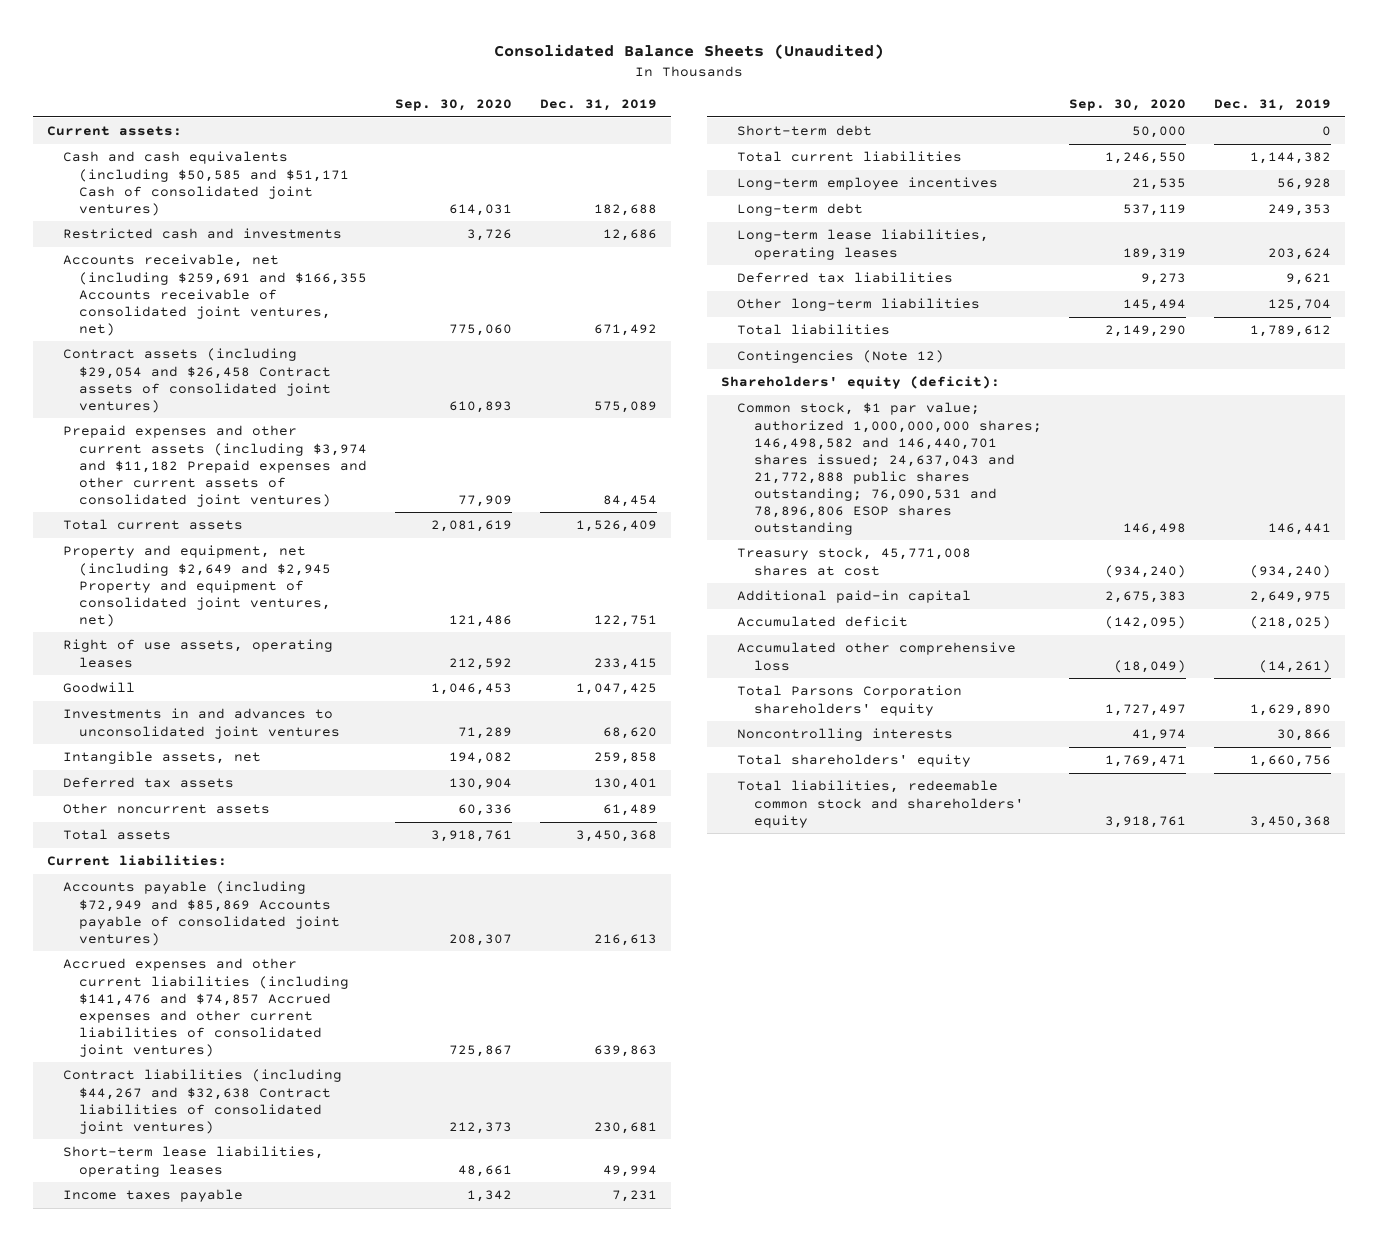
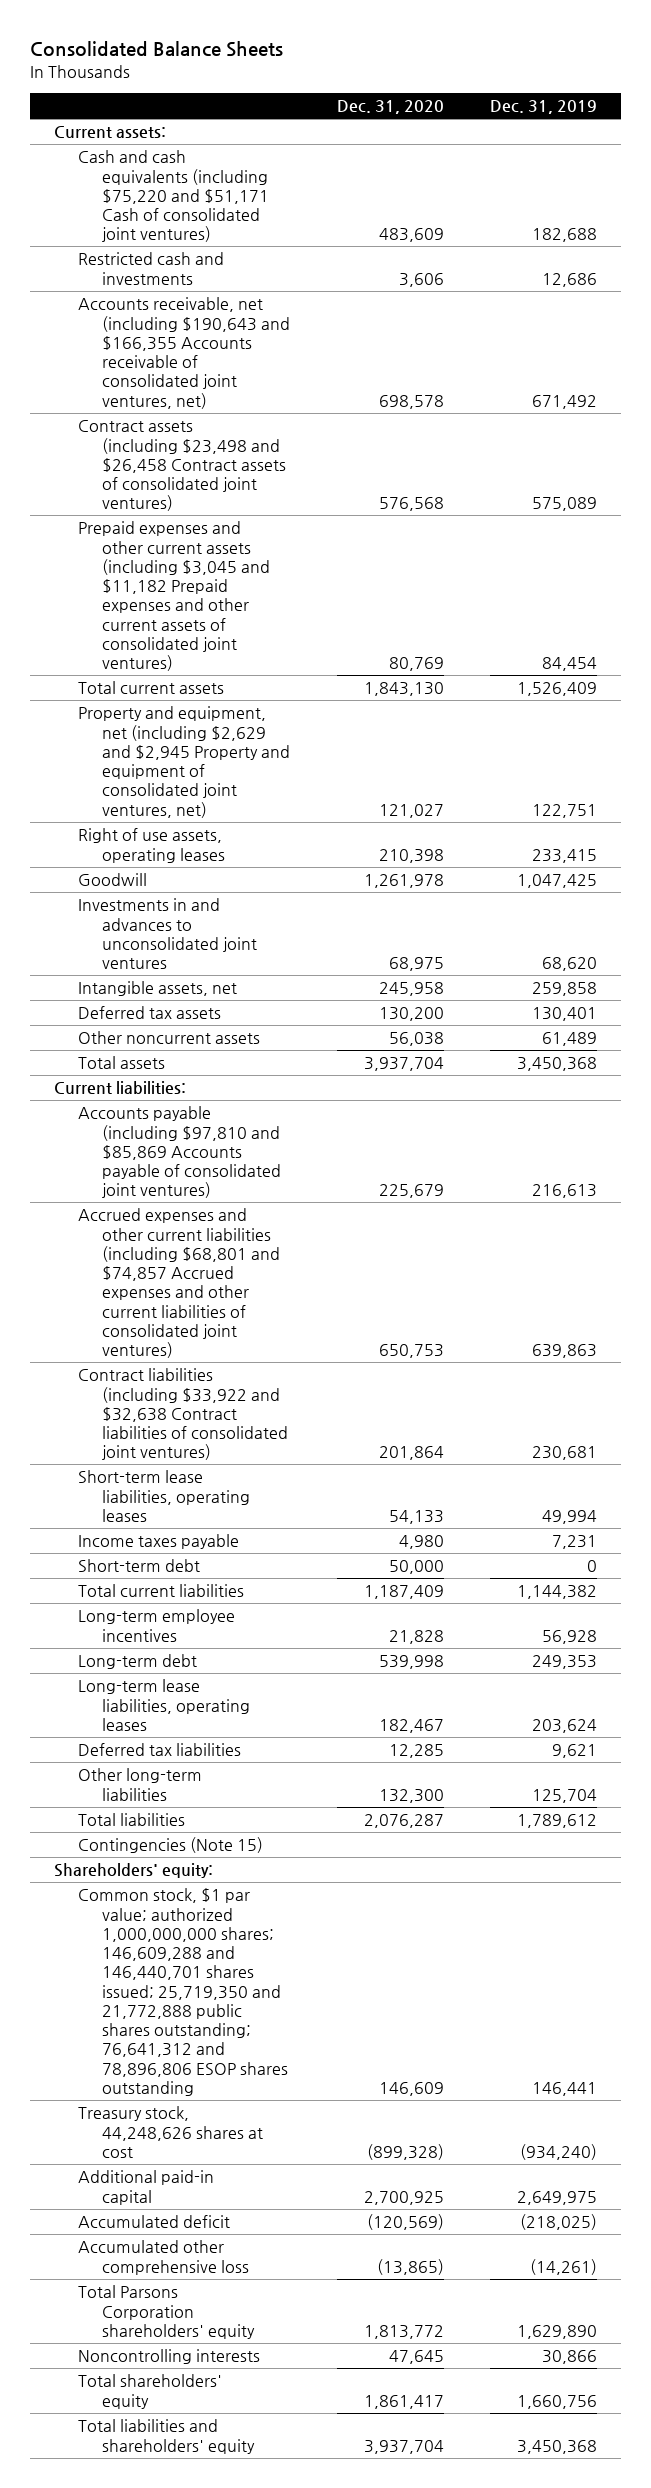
- Consolidated Balance Sheets (Unaudited)
+ Consolidated Balance Sheets
- | Sep. 30, 2020 | Dec. 31, 2019
+ | Dec. 31, 2020 | Dec. 31, 2019
- Cash and cash equivalents (including $50,585 and $51,171 Cash of consolidated joint ventures) | 614,031 | 182,688
+ Cash and cash equivalents (including $75,220 and $51,171 Cash of consolidated joint ventures) | 483,609 | 182,688
- Accounts receivable, net (including $259,691 and $166,355 Accounts receivable of consolidated joint ventures, net) | 775,060 | 671,492
- Contract assets (including $29,054 and $26,458 Contract assets of consolidated joint ventures) | 610,893 | 575,089
- Prepaid expenses and other current assets (including $3,974 and $11,182 Prepaid expenses and other current assets of consolidated joint ventures) | 77,909 | 84,454
+ Accounts receivable, net (including $190,643 and $166,355 Accounts receivable of consolidated joint ventures, net) | 698,578 | 671,492
+ Contract assets (including $23,498 and $26,458 Contract assets of consolidated joint ventures) | 576,568 | 575,089
+ Prepaid expenses and other current assets (including $3,045 and $11,182 Prepaid expenses and other current assets of consolidated joint ventures) | 80,769 | 84,454
- Property and equipment, net (including $2,649 and $2,945 Property and equipment of consolidated joint ventures, net) | 121,486 | 122,751
+ Property and equipment, net (including $2,629 and $2,945 Property and equipment of consolidated joint ventures, net) | 121,027 | 122,751
- Accounts payable (including $72,949 and $85,869 Accounts payable of consolidated joint ventures) | 208,307 | 216,613
- Accrued expenses and other current liabilities (including $141,476 and $74,857 Accrued expenses and other current liabilities of consolidated joint ventures) | 725,867 | 639,863
- Contract liabilities (including $44,267 and $32,638 Contract liabilities of consolidated joint ventures) | 212,373 | 230,681
+ Accounts payable (including $97,810 and $85,869 Accounts payable of consolidated joint ventures) | 225,679 | 216,613
+ Accrued expenses and other current liabilities (including $68,801 and $74,857 Accrued expenses and other current liabilities of consolidated joint ventures) | 650,753 | 639,863
+ Contract liabilities (including $33,922 and $32,638 Contract liabilities of consolidated joint ventures) | 201,864 | 230,681
- Contingencies (Note 12)
- Shareholders' equity (deficit):
- Common stock, $1 par value; authorized 1,000,000,000 shares; 146,498,582 and 146,440,701 shares issued; 24,637,043 and 21,772,888 public shares outstanding; 76,090,531 and 78,896,806 ESOP shares outstanding | 146,498 | 146,441
- Treasury stock, 45,771,008 shares at cost | (934,240) | (934,240)
+ Contingencies (Note 15)
+ Shareholders' equity:
+ Common stock, $1 par value; authorized 1,000,000,000 shares; 146,609,288 and 146,440,701 shares issued; 25,719,350 and 21,772,888 public shares outstanding; 76,641,312 and 78,896,806 ESOP shares outstanding | 146,609 | 146,441
+ Treasury stock, 44,248,626 shares at cost | (899,328) | (934,240)
- Total liabilities, redeemable common stock and shareholders' equity | 3,918,761 | 3,450,368
+ Total liabilities and shareholders' equity | 3,937,704 | 3,450,368

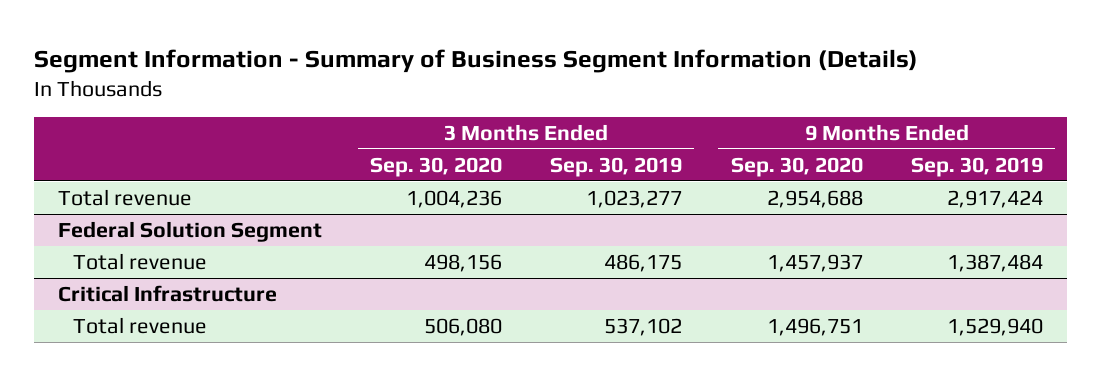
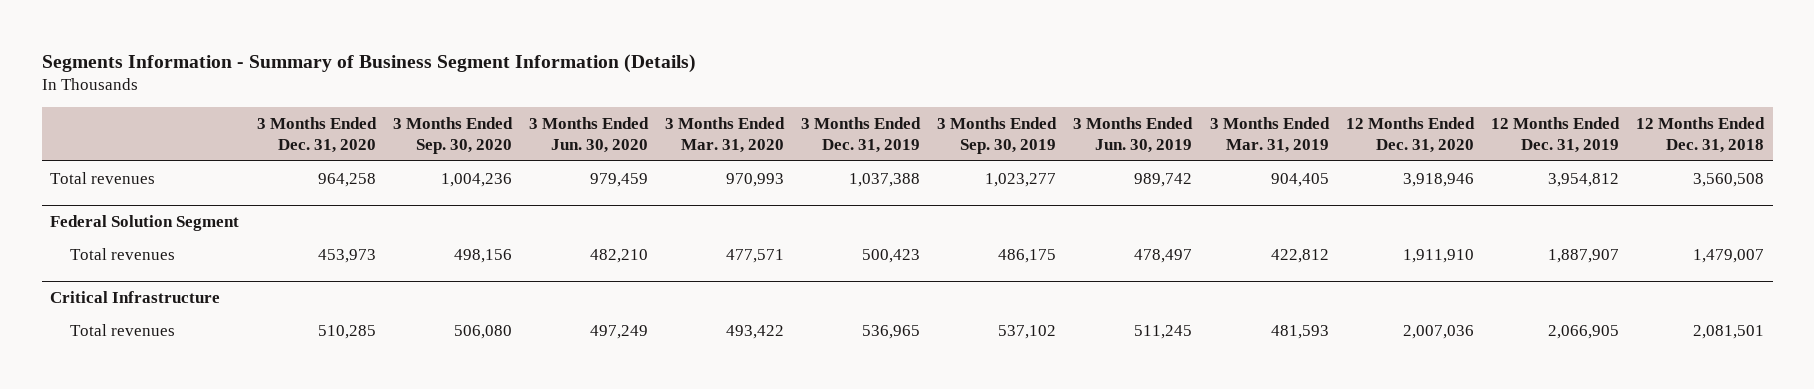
- Segment Information - Summary of Business Segment Information (Details)
+ Segments Information - Summary of Business Segment Information (Details)
- | 3 Months Ended Sep. 30, 2020 | 3 Months Ended Sep. 30, 2019 | 9 Months Ended Sep. 30, 2020 | 9 Months Ended Sep. 30, 2019
+ | 3 Months Ended Dec. 31, 2020 | 3 Months Ended Sep. 30, 2020 | 3 Months Ended Jun. 30, 2020 | 3 Months Ended Mar. 31, 2020 | 3 Months Ended Dec. 31, 2019 | 3 Months Ended Sep. 30, 2019 | 3 Months Ended Jun. 30, 2019 | 3 Months Ended Mar. 31, 2019 | 12 Months Ended Dec. 31, 2020 | 12 Months Ended Dec. 31, 2019 | 12 Months Ended Dec. 31, 2018
- Total revenue | 1,004,236 | 1,023,277 | 2,954,688 | 2,917,424
+ Total revenues | 964,258 | 1,004,236 | 979,459 | 970,993 | 1,037,388 | 1,023,277 | 989,742 | 904,405 | 3,918,946 | 3,954,812 | 3,560,508
@ Federal Solution Segment
- Total revenue | 498,156 | 486,175 | 1,457,937 | 1,387,484
+ Total revenues | 453,973 | 498,156 | 482,210 | 477,571 | 500,423 | 486,175 | 478,497 | 422,812 | 1,911,910 | 1,887,907 | 1,479,007
@ Critical Infrastructure
- Total revenue | 506,080 | 537,102 | 1,496,751 | 1,529,940
+ Total revenues | 510,285 | 506,080 | 497,249 | 493,422 | 536,965 | 537,102 | 511,245 | 481,593 | 2,007,036 | 2,066,905 | 2,081,501

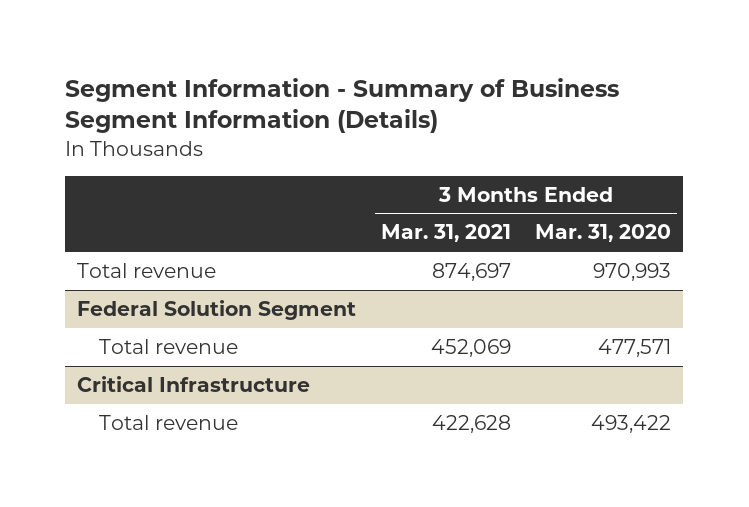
- Segments Information - Summary of Business Segment Information (Details)
+ Segment Information - Summary of Business Segment Information (Details)
- | 3 Months Ended Dec. 31, 2020 | 3 Months Ended Sep. 30, 2020 | 3 Months Ended Jun. 30, 2020 | 3 Months Ended Mar. 31, 2020 | 3 Months Ended Dec. 31, 2019 | 3 Months Ended Sep. 30, 2019 | 3 Months Ended Jun. 30, 2019 | 3 Months Ended Mar. 31, 2019 | 12 Months Ended Dec. 31, 2020 | 12 Months Ended Dec. 31, 2019 | 12 Months Ended Dec. 31, 2018
+ | 3 Months Ended Mar. 31, 2021 | 3 Months Ended Mar. 31, 2020
- Total revenues | 964,258 | 1,004,236 | 979,459 | 970,993 | 1,037,388 | 1,023,277 | 989,742 | 904,405 | 3,918,946 | 3,954,812 | 3,560,508
+ Total revenue | 874,697 | 970,993
@ Federal Solution Segment
- Total revenues | 453,973 | 498,156 | 482,210 | 477,571 | 500,423 | 486,175 | 478,497 | 422,812 | 1,911,910 | 1,887,907 | 1,479,007
+ Total revenue | 452,069 | 477,571
@ Critical Infrastructure
- Total revenues | 510,285 | 506,080 | 497,249 | 493,422 | 536,965 | 537,102 | 511,245 | 481,593 | 2,007,036 | 2,066,905 | 2,081,501
+ Total revenue | 422,628 | 493,422

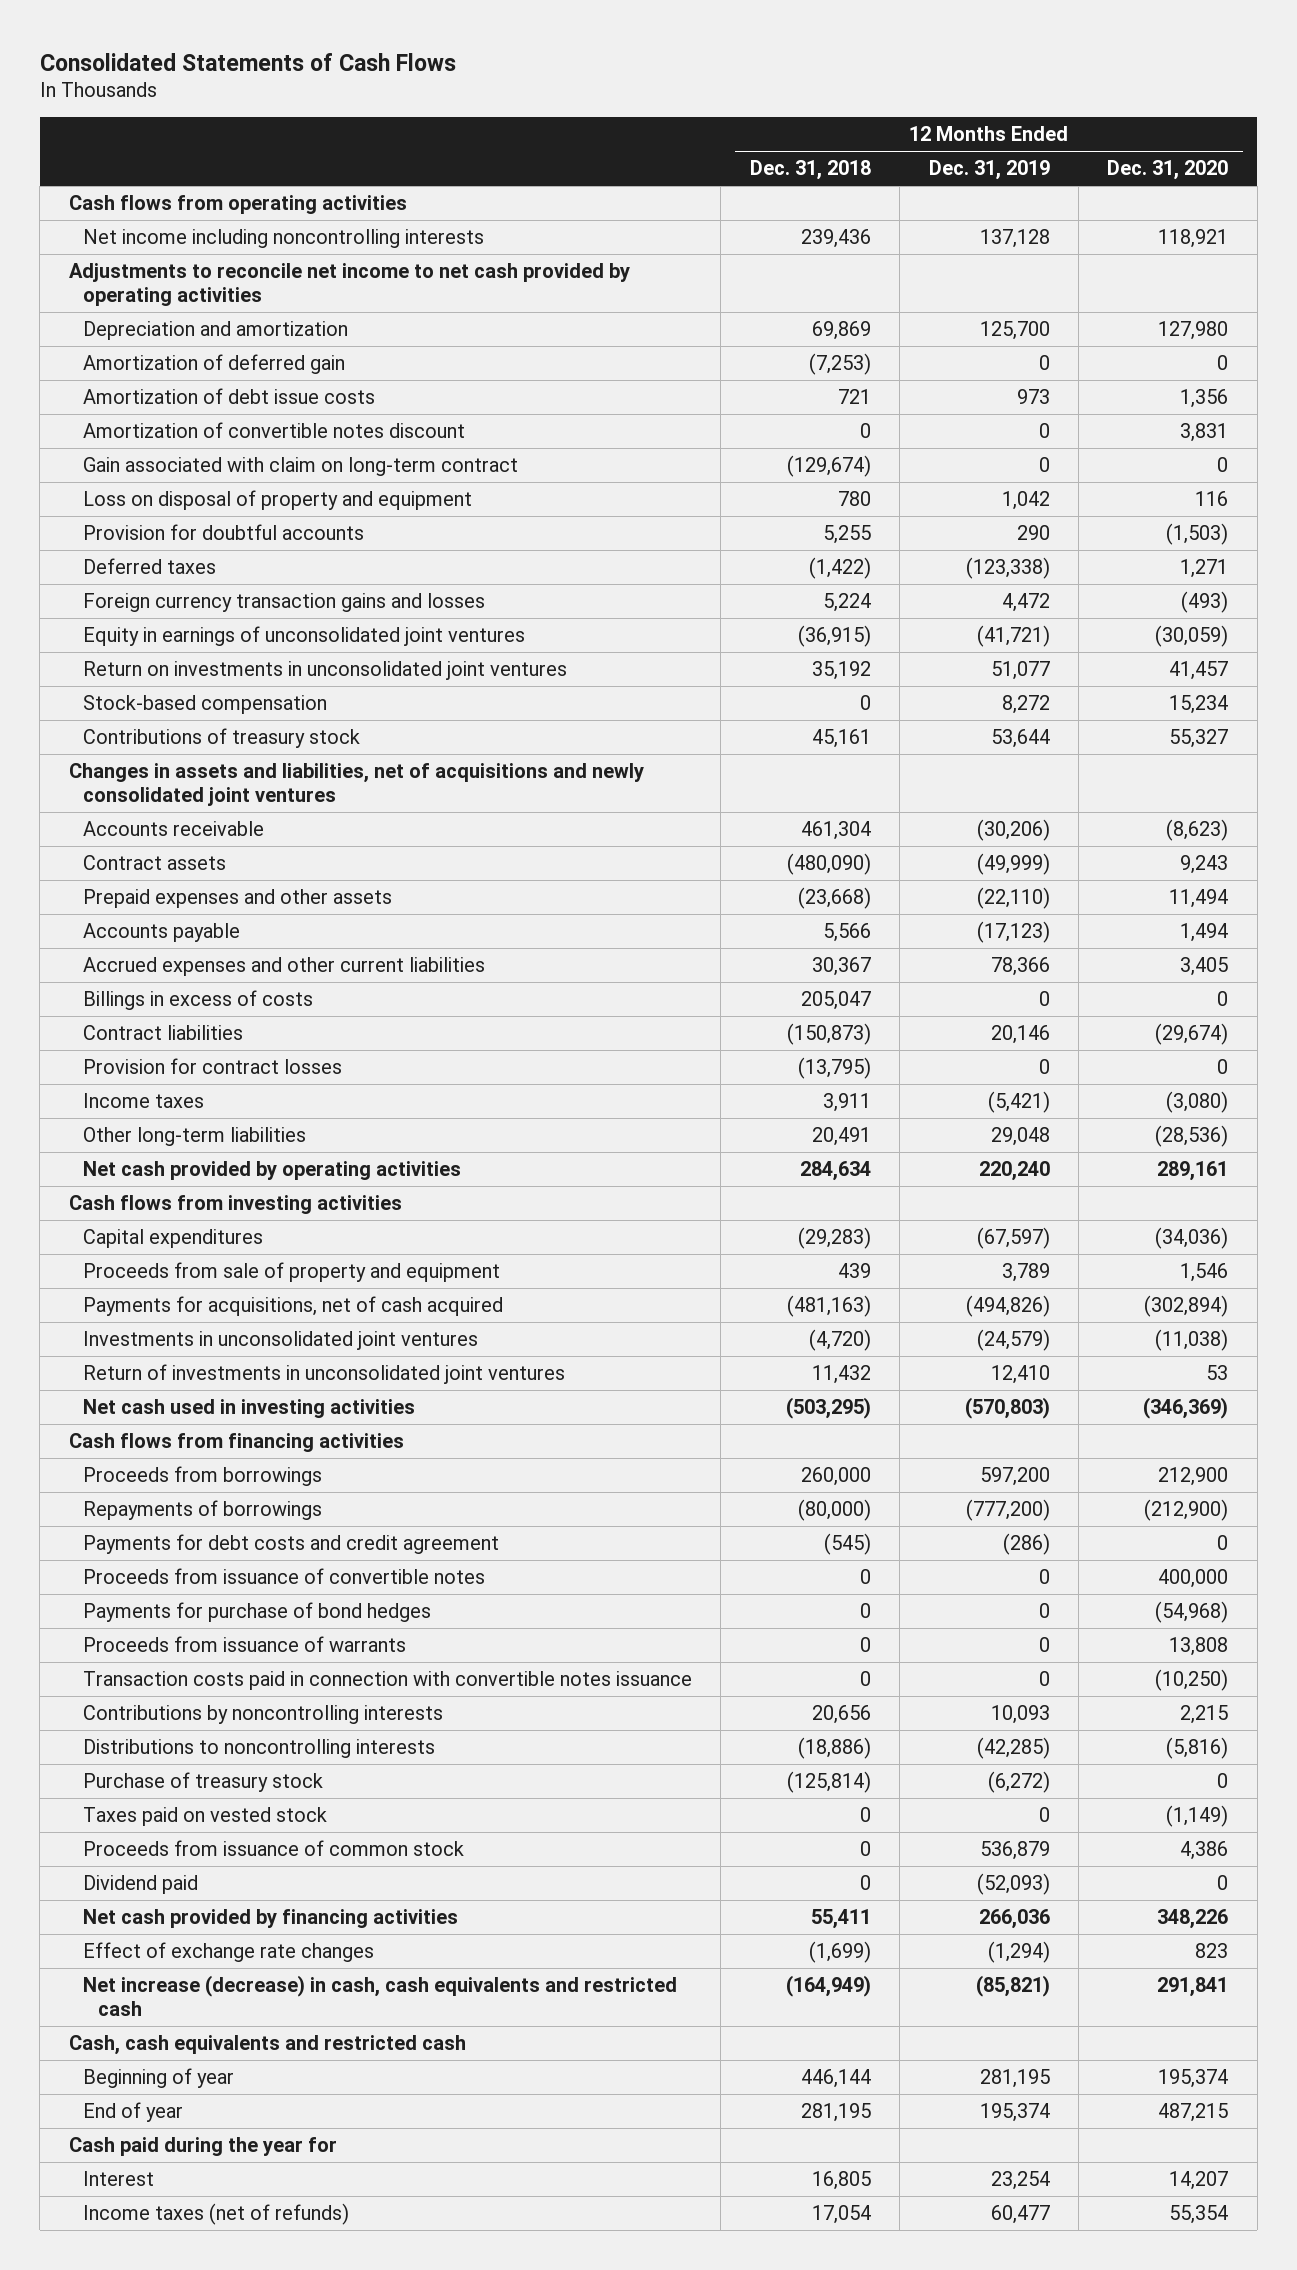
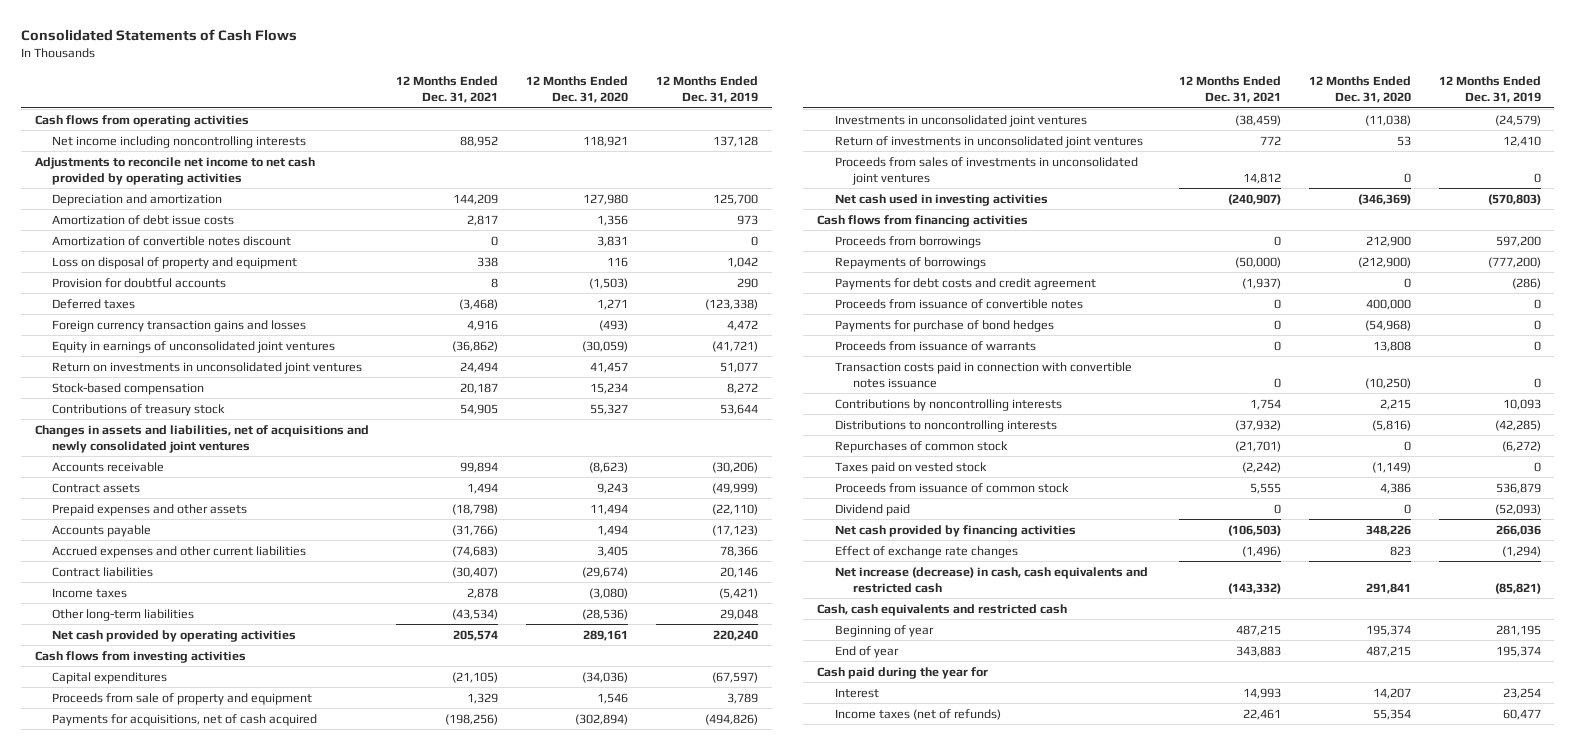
- | 12 Months Ended Dec. 31, 2018 | 12 Months Ended Dec. 31, 2019 | 12 Months Ended Dec. 31, 2020
+ | 12 Months Ended Dec. 31, 2021 | 12 Months Ended Dec. 31, 2020 | 12 Months Ended Dec. 31, 2019
- Amortization of deferred gain | (7,253) | 0 | 0
- Gain associated with claim on long-term contract | (129,674) | 0 | 0
- Billings in excess of costs | 205,047 | 0 | 0
- Provision for contract losses | (13,795) | 0 | 0
+ Proceeds from sales of investments in unconsolidated joint ventures | 14,812 | 0 | 0
- Purchase of treasury stock | (125,814) | (6,272) | 0
+ Repurchases of common stock | (21,701) | 0 | (6,272)

